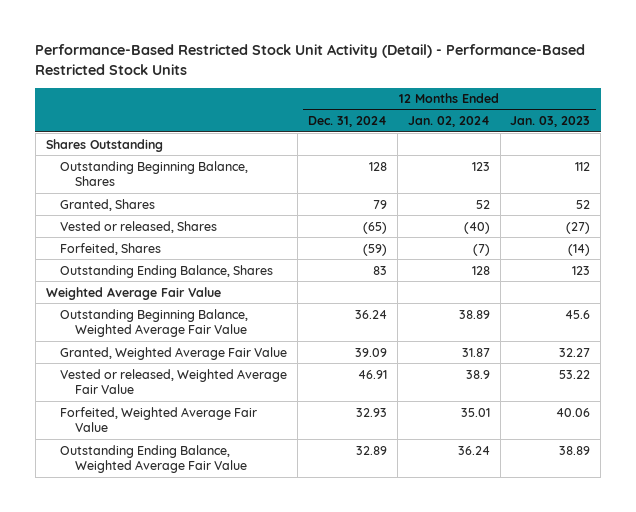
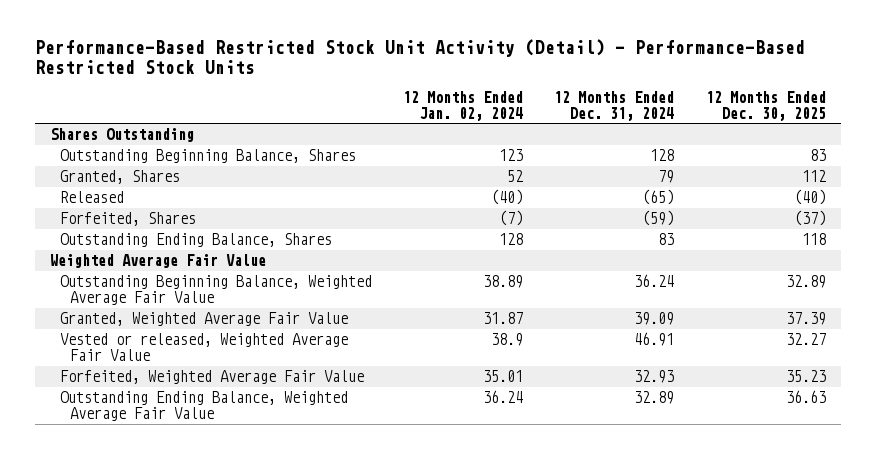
- | 12 Months Ended Dec. 31, 2024 | 12 Months Ended Jan. 02, 2024 | 12 Months Ended Jan. 03, 2023
+ | 12 Months Ended Jan. 02, 2024 | 12 Months Ended Dec. 31, 2024 | 12 Months Ended Dec. 30, 2025
- Vested or released, Shares | (65) | (40) | (27)
+ Released | (40) | (65) | (40)

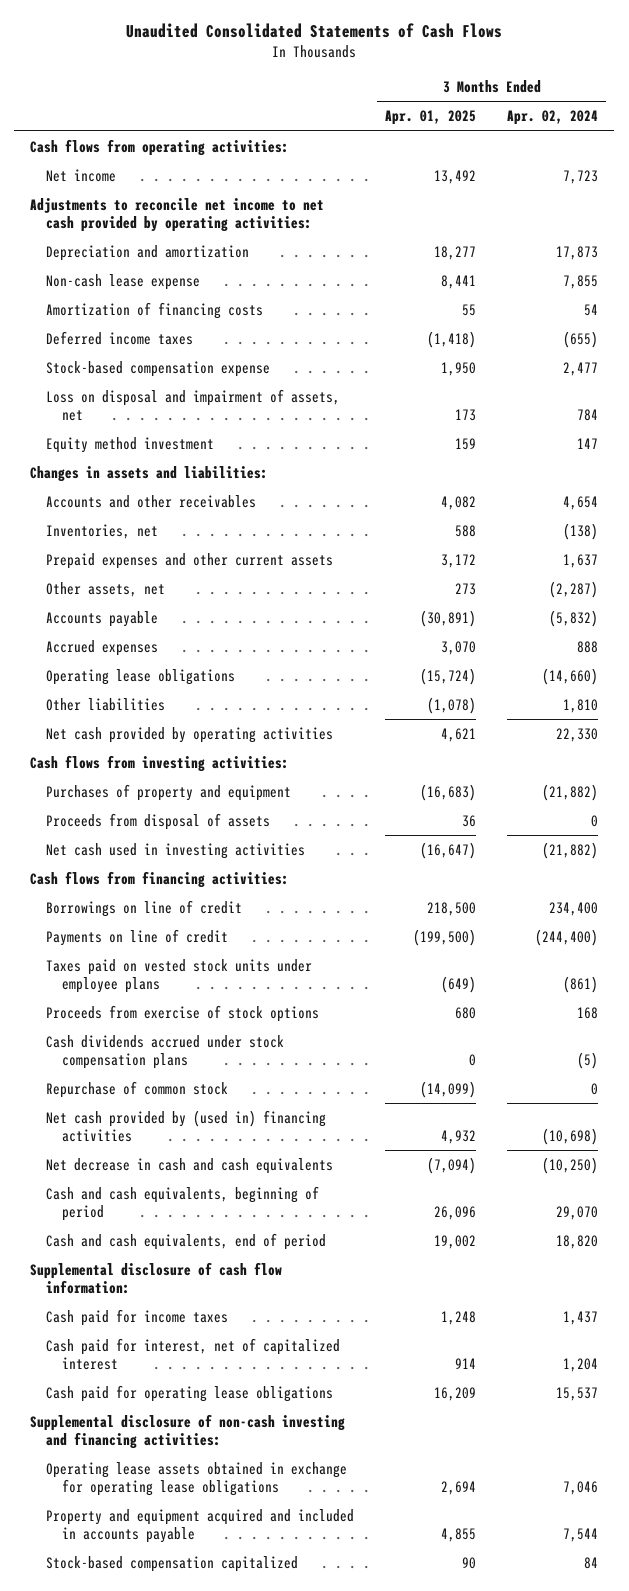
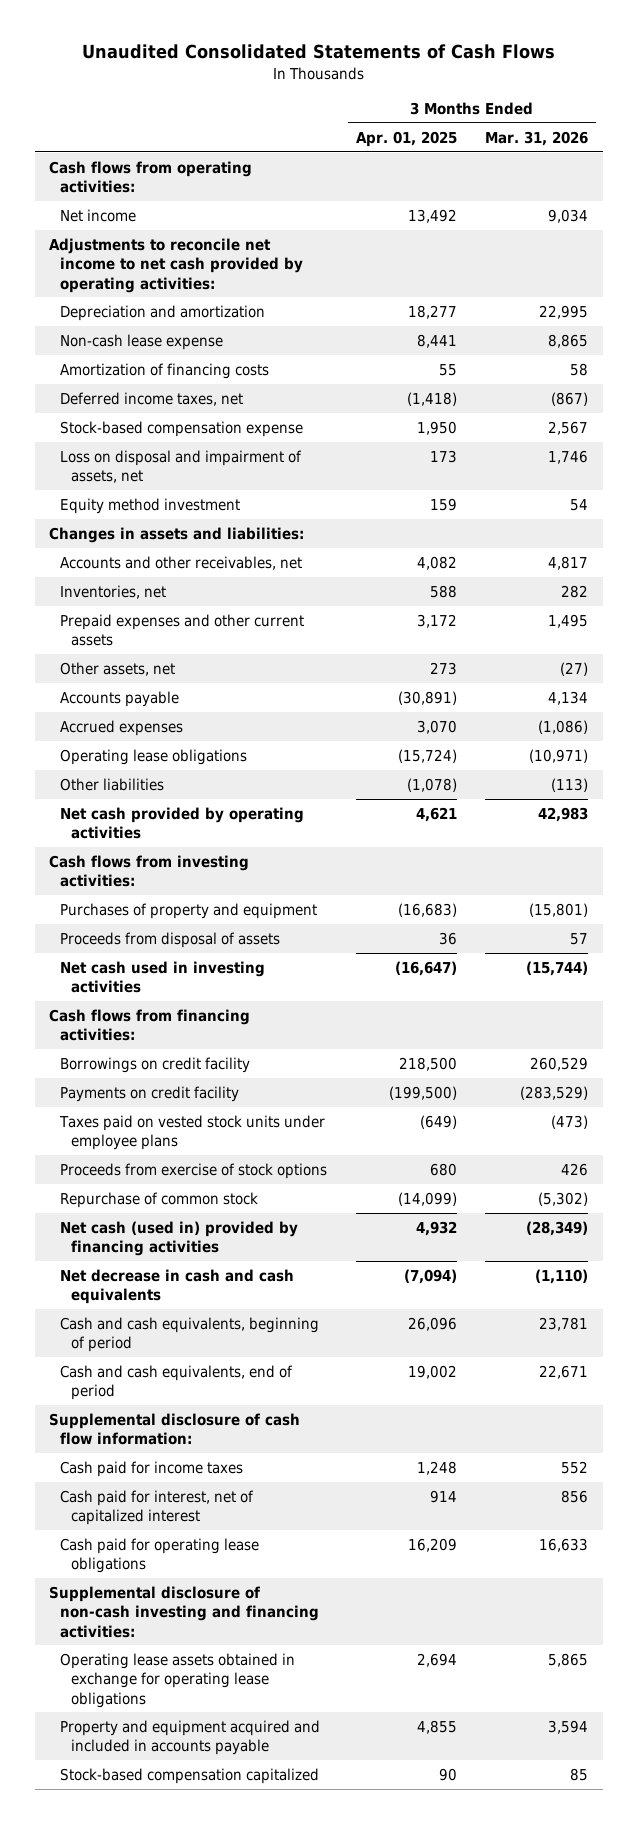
- | 3 Months Ended Apr. 01, 2025 | 3 Months Ended Apr. 02, 2024
+ | 3 Months Ended Apr. 01, 2025 | 3 Months Ended Mar. 31, 2026
- Deferred income taxes | (1,418) | (655)
+ Deferred income taxes, net | (1,418) | (867)
- Accounts and other receivables | 4,082 | 4,654
+ Accounts and other receivables, net | 4,082 | 4,817
- Borrowings on line of credit | 218,500 | 234,400
- Payments on line of credit | (199,500) | (244,400)
+ Borrowings on credit facility | 218,500 | 260,529
+ Payments on credit facility | (199,500) | (283,529)
- Cash dividends accrued under stock compensation plans | 0 | (5)
- Net cash provided by (used in) financing activities | 4,932 | (10,698)
+ Net cash (used in) provided by financing activities | 4,932 | (28,349)

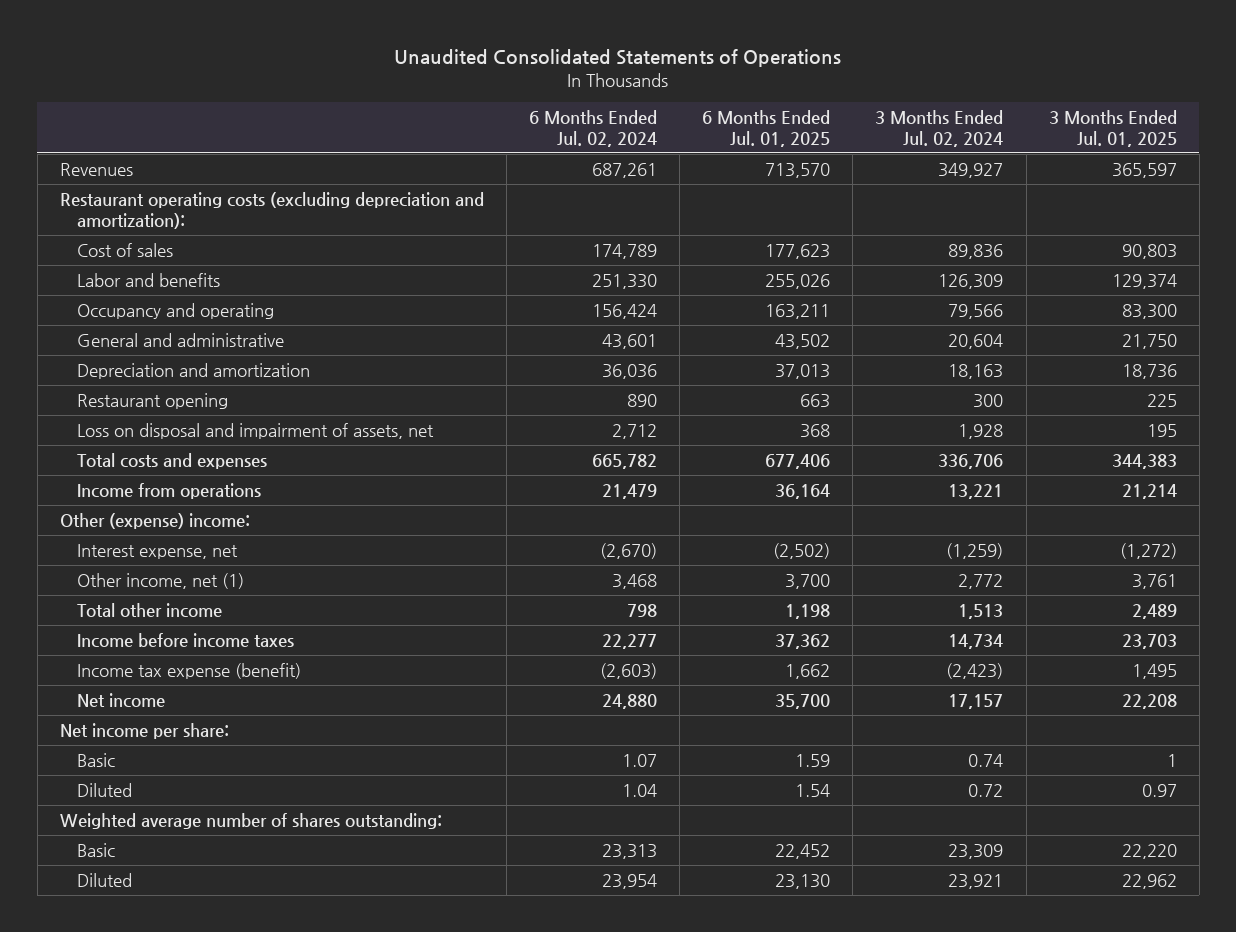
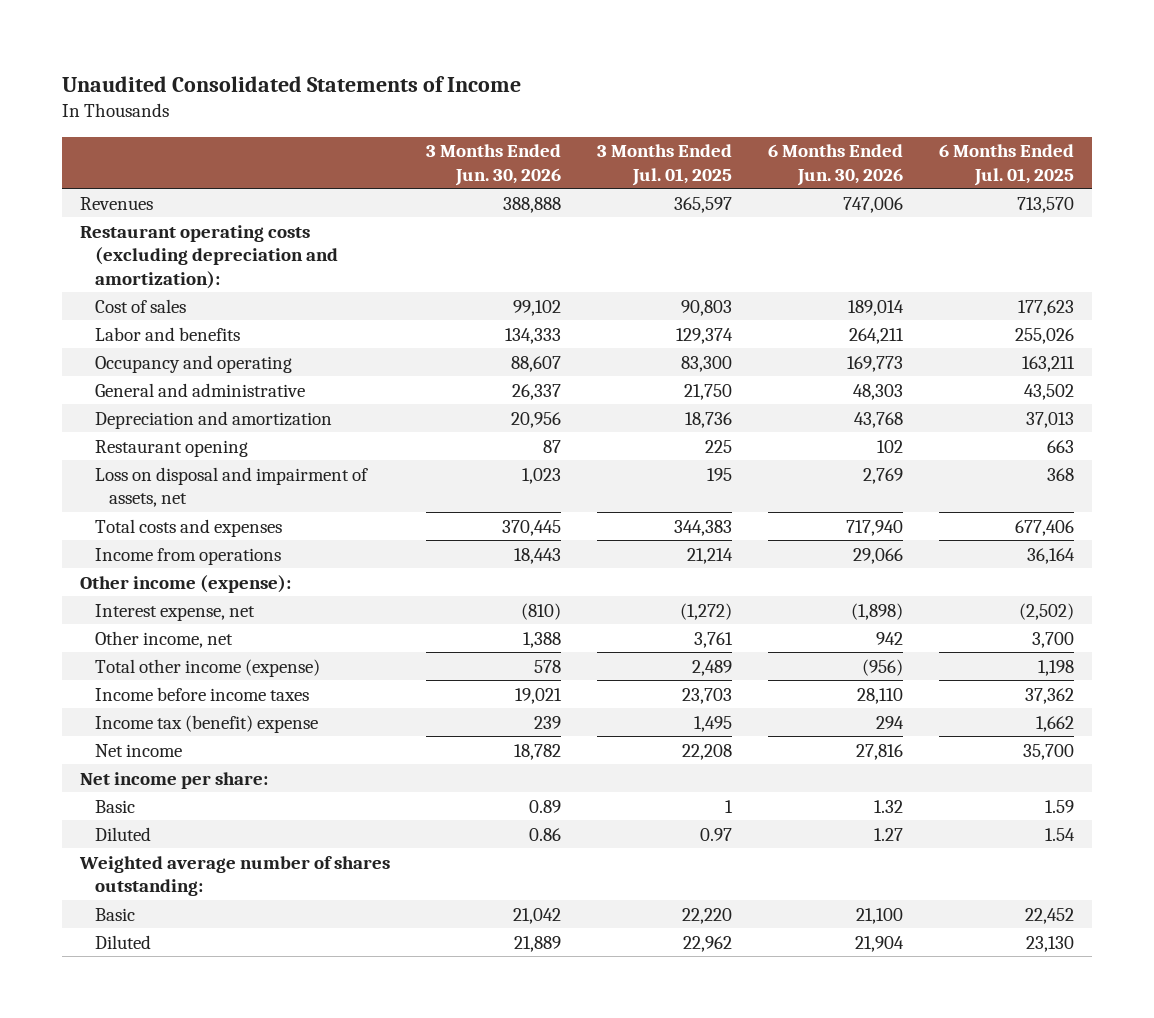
- Unaudited Consolidated Statements of Operations
+ Unaudited Consolidated Statements of Income
- | 6 Months Ended Jul. 02, 2024 | 6 Months Ended Jul. 01, 2025 | 3 Months Ended Jul. 02, 2024 | 3 Months Ended Jul. 01, 2025
+ | 3 Months Ended Jun. 30, 2026 | 3 Months Ended Jul. 01, 2025 | 6 Months Ended Jun. 30, 2026 | 6 Months Ended Jul. 01, 2025
- Other (expense) income:
+ Other income (expense):
- Other income, net (1) | 3,468 | 3,700 | 2,772 | 3,761
- Total other income | 798 | 1,198 | 1,513 | 2,489
+ Other income, net | 1,388 | 3,761 | 942 | 3,700
+ Total other income (expense) | 578 | 2,489 | (956) | 1,198
- Income tax expense (benefit) | (2,603) | 1,662 | (2,423) | 1,495
+ Income tax (benefit) expense | 239 | 1,495 | 294 | 1,662

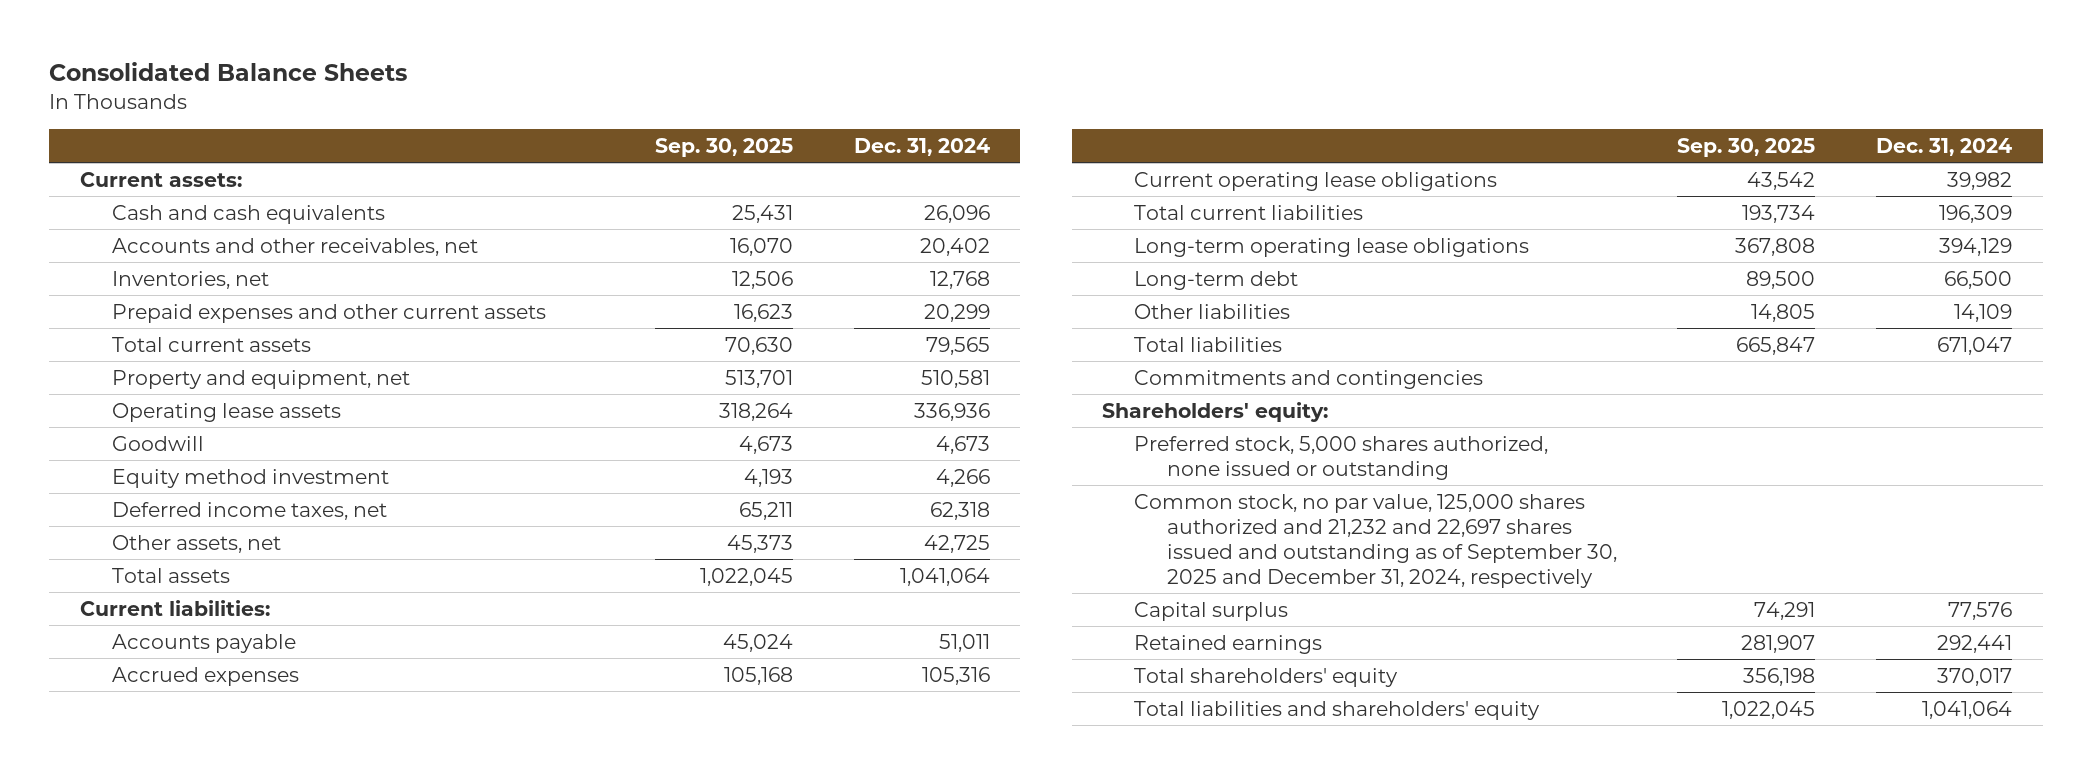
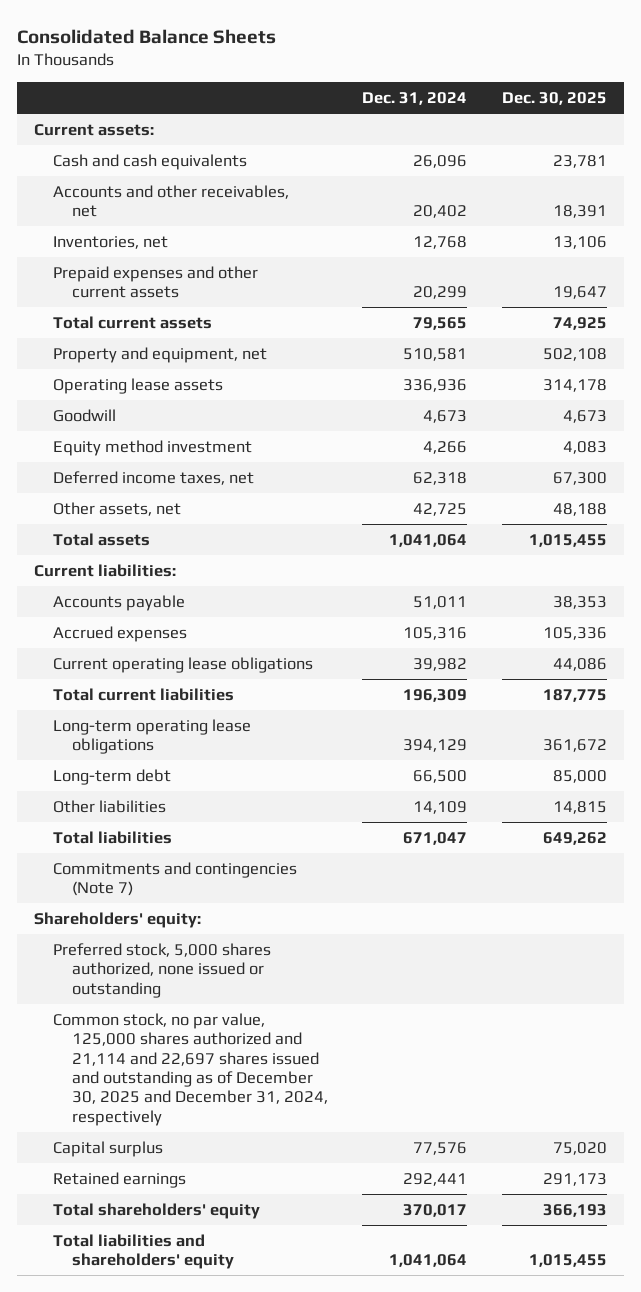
- | Sep. 30, 2025 | Dec. 31, 2024
+ | Dec. 31, 2024 | Dec. 30, 2025
- Commitments and contingencies
+ Commitments and contingencies (Note 7)
- Common stock, no par value, 125,000 shares authorized and 21,232 and 22,697 shares issued and outstanding as of September 30, 2025 and December 31, 2024, respectively
+ Common stock, no par value, 125,000 shares authorized and 21,114 and 22,697 shares issued and outstanding as of December 30, 2025 and December 31, 2024, respectively

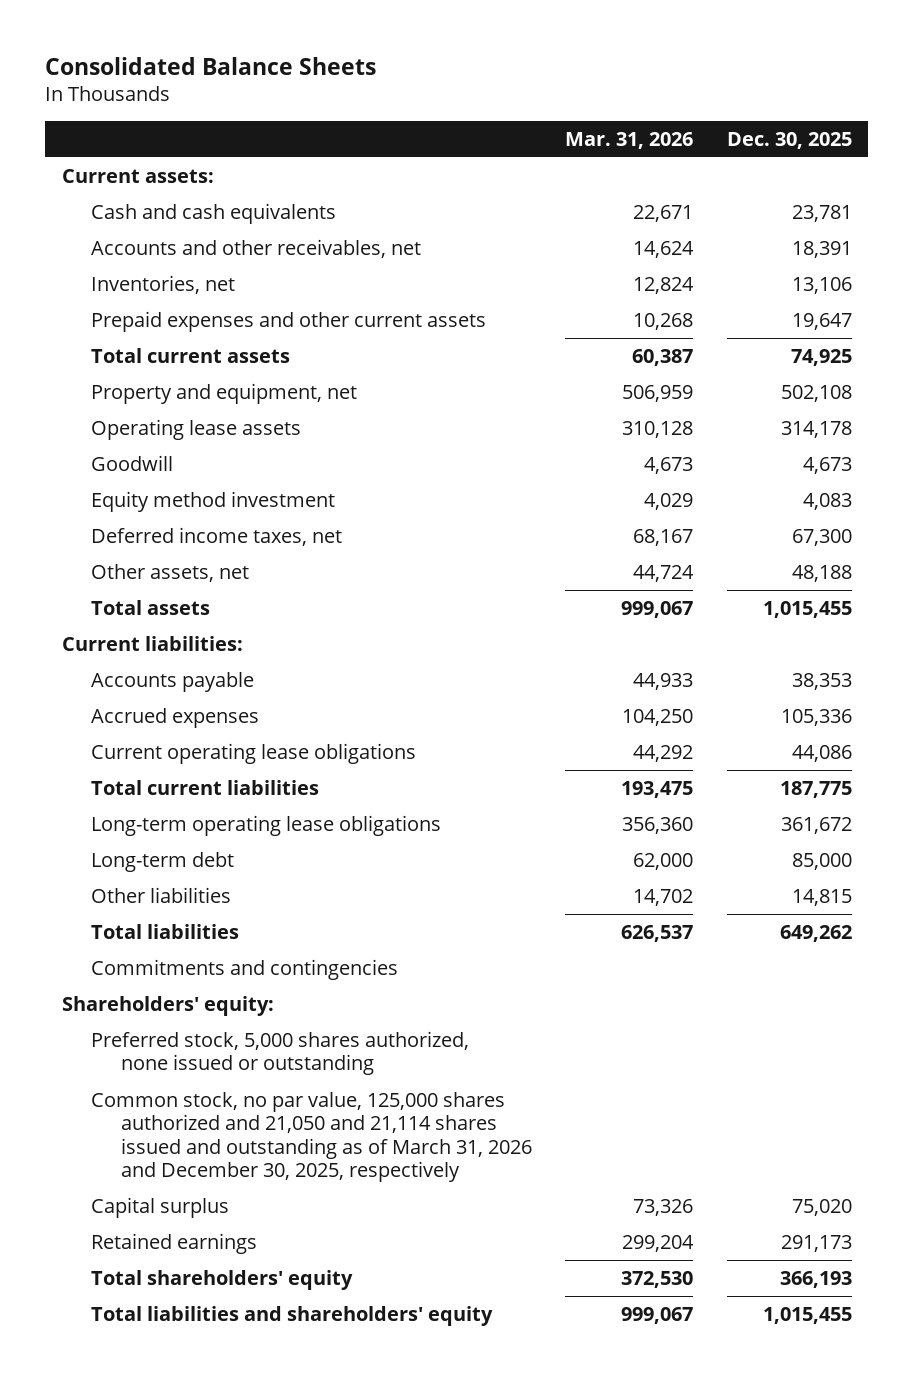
- | Dec. 31, 2024 | Dec. 30, 2025
+ | Mar. 31, 2026 | Dec. 30, 2025
- Commitments and contingencies (Note 7)
+ Commitments and contingencies
- Common stock, no par value, 125,000 shares authorized and 21,114 and 22,697 shares issued and outstanding as of December 30, 2025 and December 31, 2024, respectively
+ Common stock, no par value, 125,000 shares authorized and 21,050 and 21,114 shares issued and outstanding as of March 31, 2026 and December 30, 2025, respectively

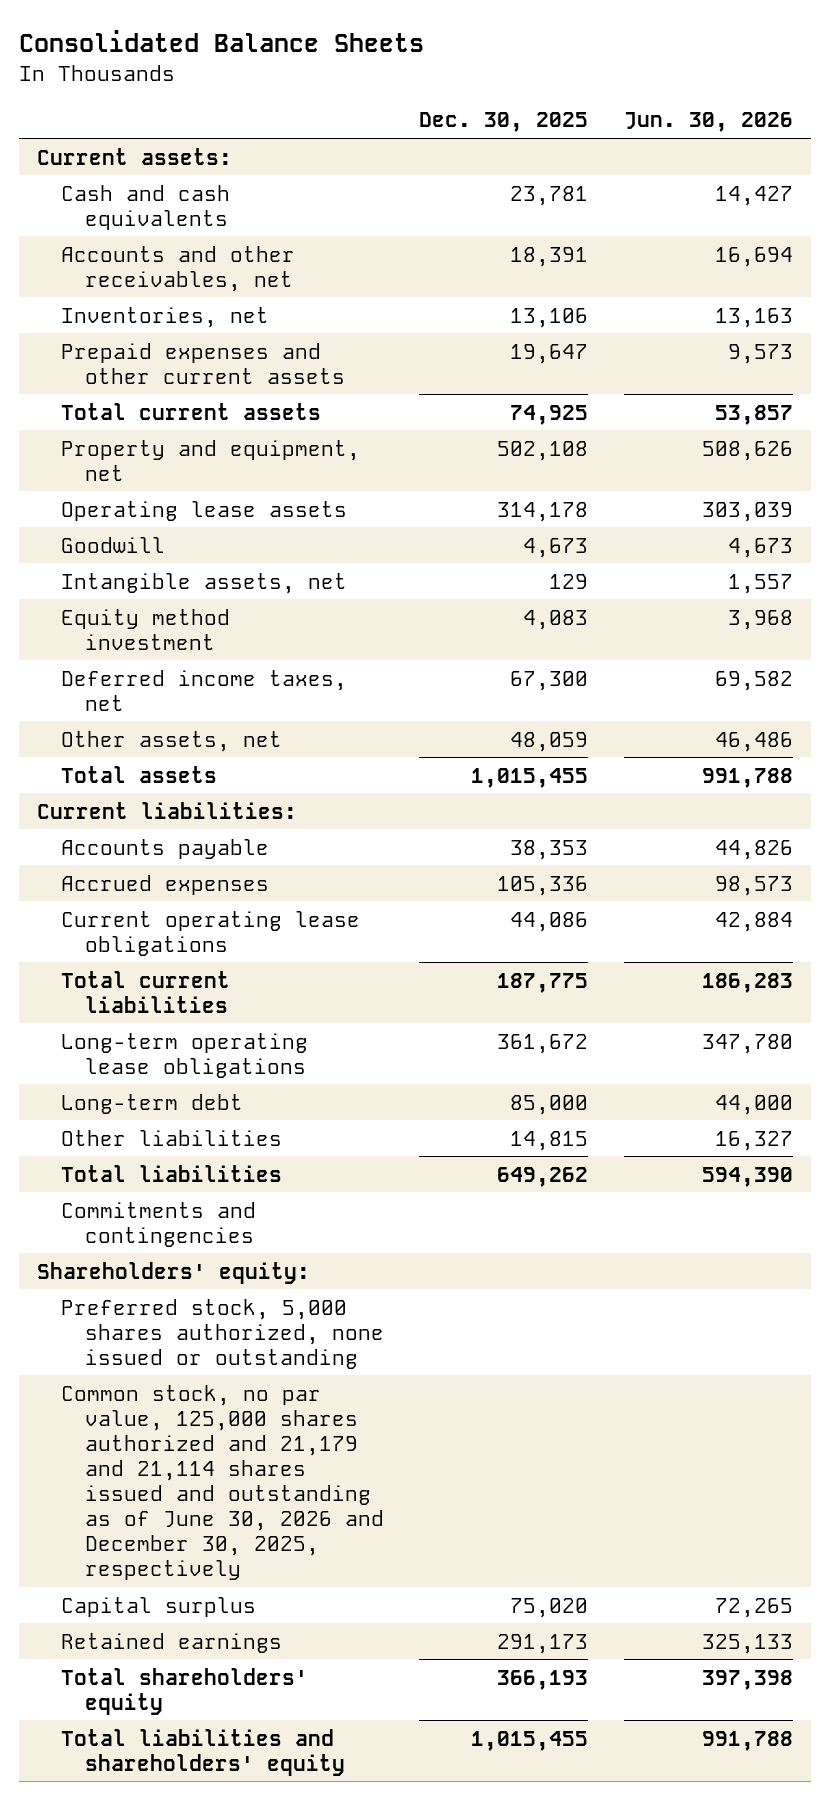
- | Mar. 31, 2026 | Dec. 30, 2025
+ | Dec. 30, 2025 | Jun. 30, 2026
+ Intangible assets, net | 129 | 1,557
- Other assets, net | 44,724 | 48,188
+ Other assets, net | 48,059 | 46,486
- Common stock, no par value, 125,000 shares authorized and 21,050 and 21,114 shares issued and outstanding as of March 31, 2026 and December 30, 2025, respectively
+ Common stock, no par value, 125,000 shares authorized and 21,179 and 21,114 shares issued and outstanding as of June 30, 2026 and December 30, 2025, respectively

